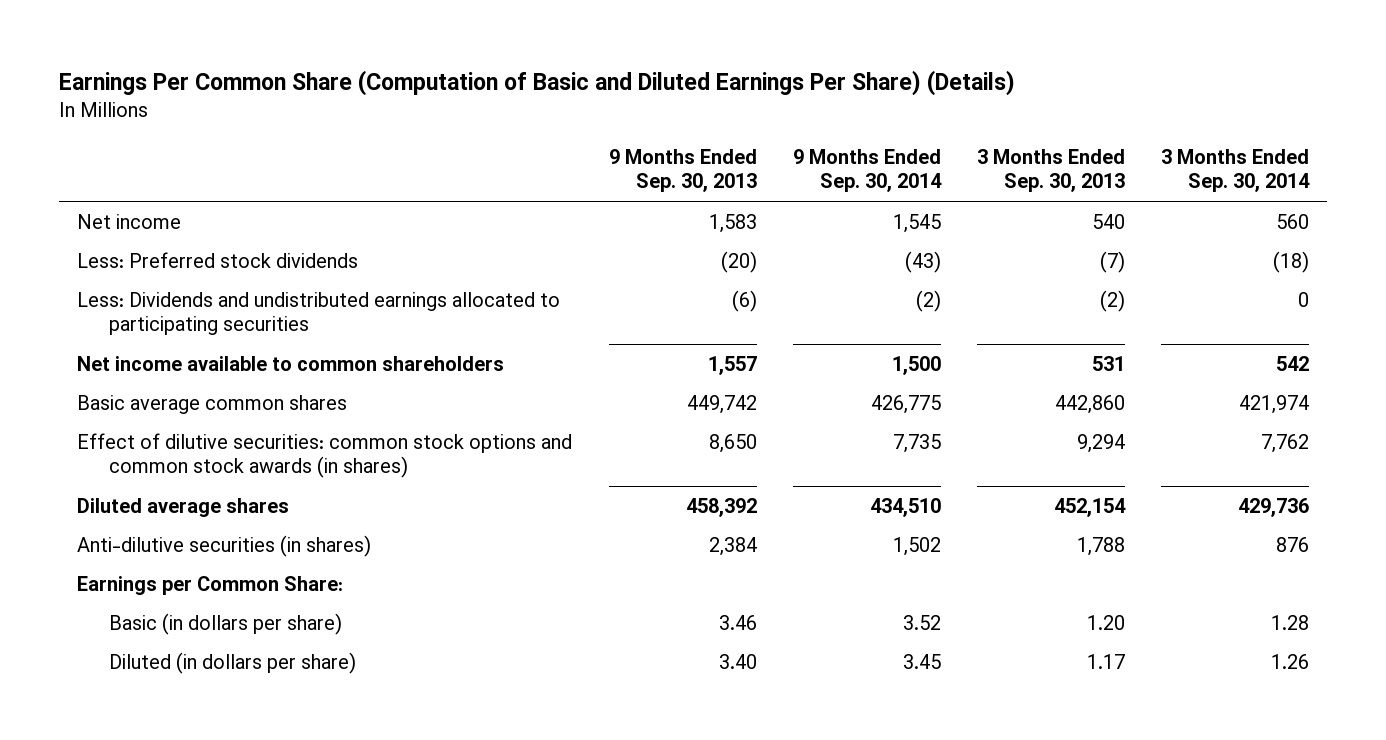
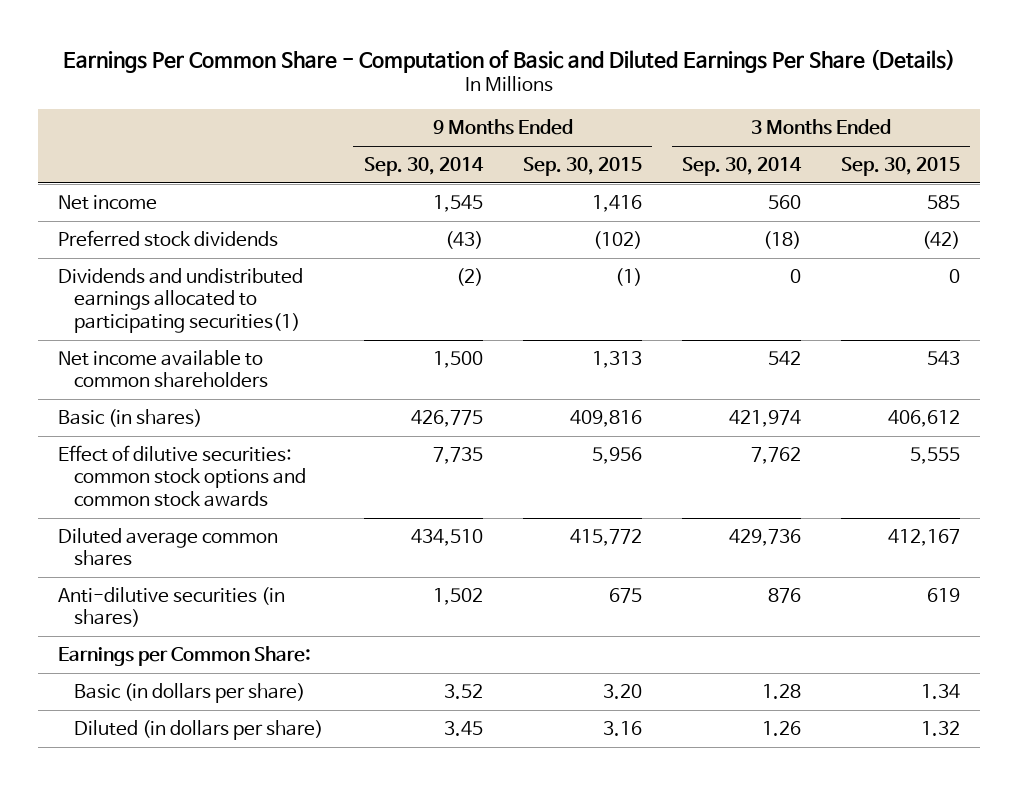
- Earnings Per Common Share (Computation of Basic and Diluted Earnings Per Share) (Details)
+ Earnings Per Common Share - Computation of Basic and Diluted Earnings Per Share (Details)
- | 9 Months Ended Sep. 30, 2013 | 9 Months Ended Sep. 30, 2014 | 3 Months Ended Sep. 30, 2013 | 3 Months Ended Sep. 30, 2014
+ | 9 Months Ended Sep. 30, 2014 | 9 Months Ended Sep. 30, 2015 | 3 Months Ended Sep. 30, 2014 | 3 Months Ended Sep. 30, 2015
- Less: Preferred stock dividends | (20) | (43) | (7) | (18)
- Less: Dividends and undistributed earnings allocated to participating securities | (6) | (2) | (2) | 0
+ Preferred stock dividends | (43) | (102) | (18) | (42)
+ Dividends and undistributed earnings allocated to participating securities(1) | (2) | (1) | 0 | 0
- Basic average common shares | 449,742 | 426,775 | 442,860 | 421,974
- Effect of dilutive securities: common stock options and common stock awards (in shares) | 8,650 | 7,735 | 9,294 | 7,762
- Diluted average shares | 458,392 | 434,510 | 452,154 | 429,736
+ Basic (in shares) | 426,775 | 409,816 | 421,974 | 406,612
+ Effect of dilutive securities: common stock options and common stock awards | 7,735 | 5,956 | 7,762 | 5,555
+ Diluted average common shares | 434,510 | 415,772 | 429,736 | 412,167

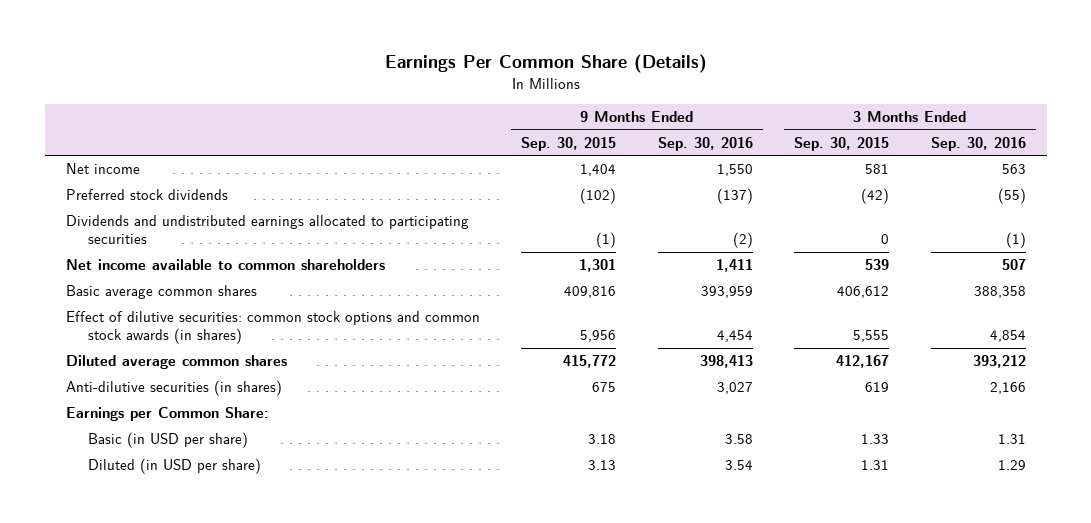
- Earnings Per Common Share - Computation of Basic and Diluted Earnings Per Share (Details)
+ Earnings Per Common Share (Details)
- | 9 Months Ended Sep. 30, 2014 | 9 Months Ended Sep. 30, 2015 | 3 Months Ended Sep. 30, 2014 | 3 Months Ended Sep. 30, 2015
+ | 9 Months Ended Sep. 30, 2015 | 9 Months Ended Sep. 30, 2016 | 3 Months Ended Sep. 30, 2015 | 3 Months Ended Sep. 30, 2016
- Net income | 1,545 | 1,416 | 560 | 585
+ Net income | 1,404 | 1,550 | 581 | 563
- Dividends and undistributed earnings allocated to participating securities(1) | (2) | (1) | 0 | 0
- Net income available to common shareholders | 1,500 | 1,313 | 542 | 543
- Basic (in shares) | 426,775 | 409,816 | 421,974 | 406,612
- Effect of dilutive securities: common stock options and common stock awards | 7,735 | 5,956 | 7,762 | 5,555
+ Dividends and undistributed earnings allocated to participating securities | (1) | (2) | 0 | (1)
+ Net income available to common shareholders | 1,301 | 1,411 | 539 | 507
+ Basic average common shares | 409,816 | 393,959 | 406,612 | 388,358
+ Effect of dilutive securities: common stock options and common stock awards (in shares) | 5,956 | 4,454 | 5,555 | 4,854
- Basic (in dollars per share) | 3.52 | 3.20 | 1.28 | 1.34
- Diluted (in dollars per share) | 3.45 | 3.16 | 1.26 | 1.32
+ Basic (in USD per share) | 3.18 | 3.58 | 1.33 | 1.31
+ Diluted (in USD per share) | 3.13 | 3.54 | 1.31 | 1.29

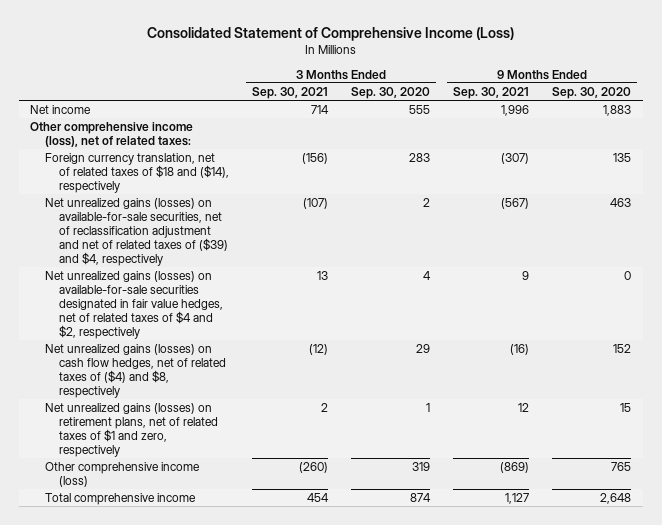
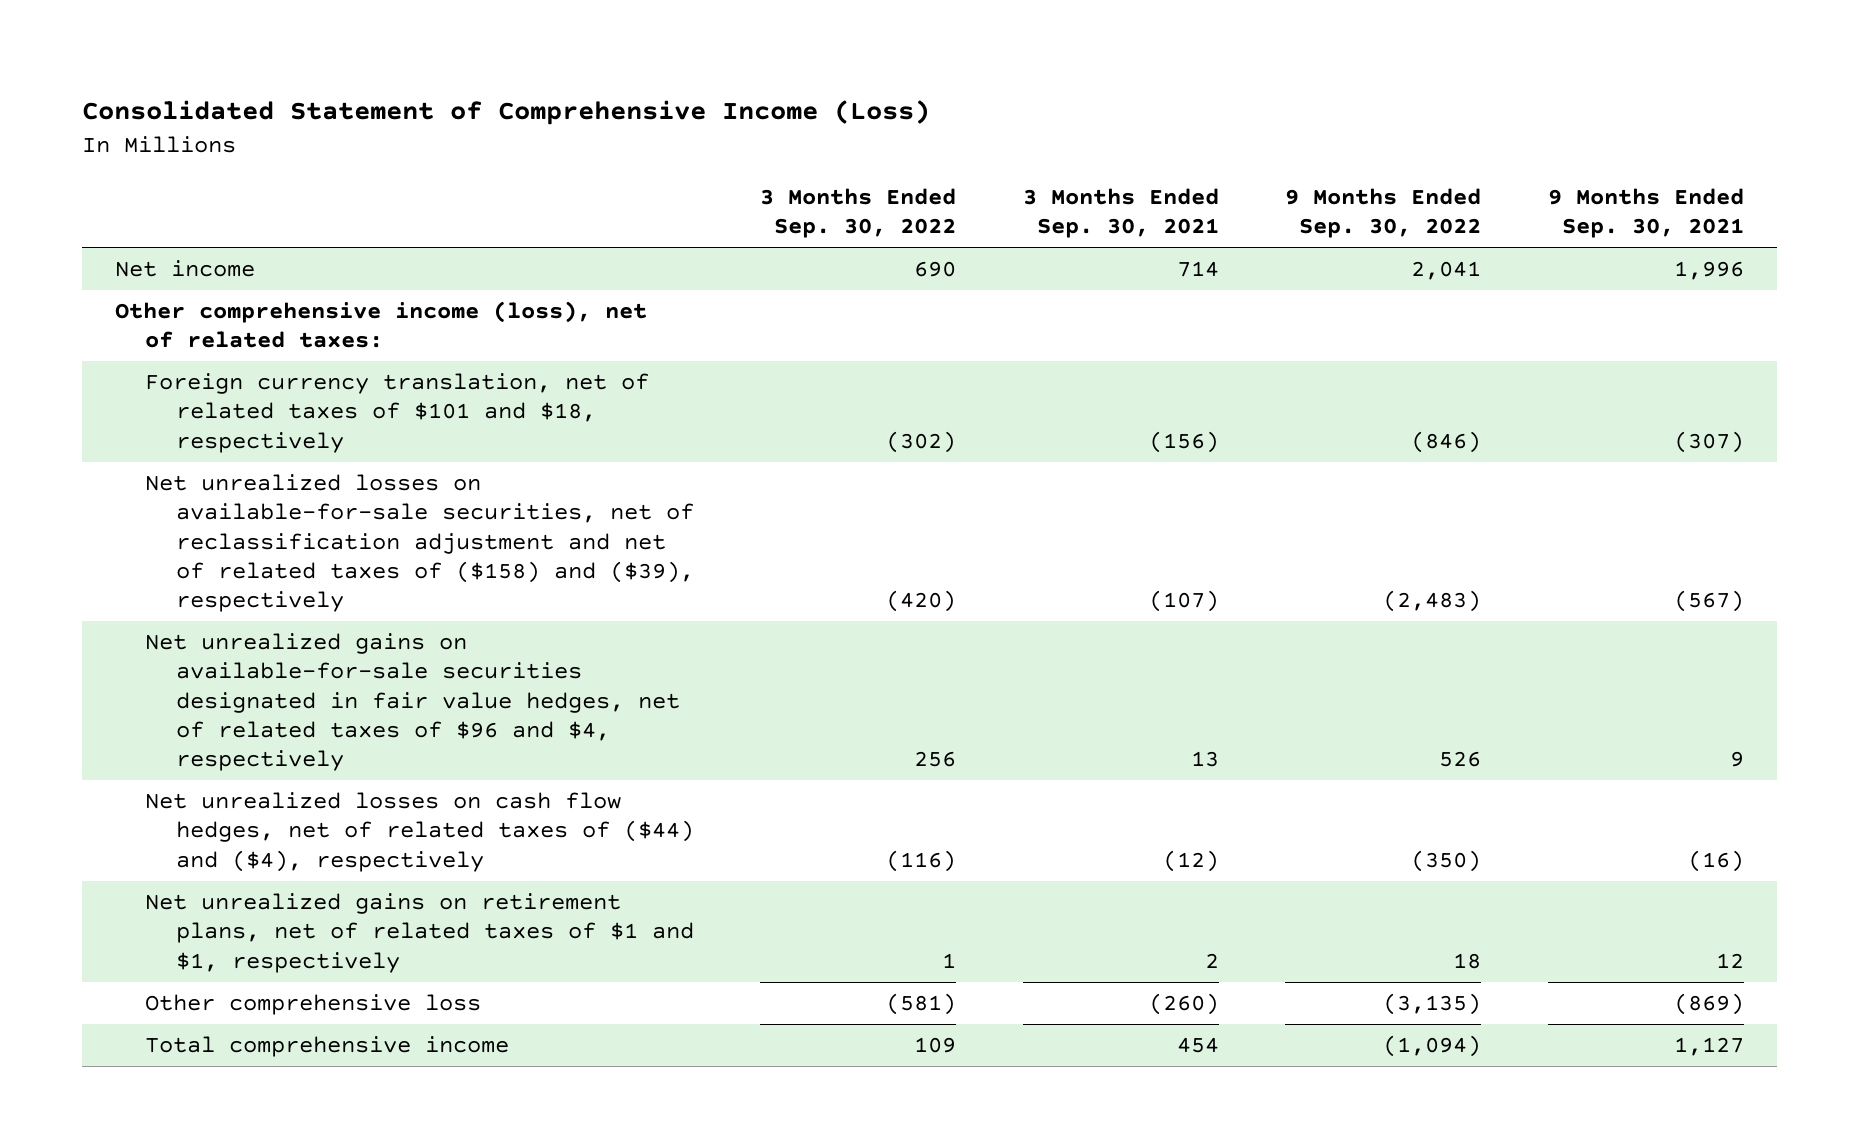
- | 3 Months Ended Sep. 30, 2021 | 3 Months Ended Sep. 30, 2020 | 9 Months Ended Sep. 30, 2021 | 9 Months Ended Sep. 30, 2020
+ | 3 Months Ended Sep. 30, 2022 | 3 Months Ended Sep. 30, 2021 | 9 Months Ended Sep. 30, 2022 | 9 Months Ended Sep. 30, 2021
- Foreign currency translation, net of related taxes of $18 and ($14), respectively | (156) | 283 | (307) | 135
- Net unrealized gains (losses) on available-for-sale securities, net of reclassification adjustment and net of related taxes of ($39) and $4, respectively | (107) | 2 | (567) | 463
- Net unrealized gains (losses) on available-for-sale securities designated in fair value hedges, net of related taxes of $4 and $2, respectively | 13 | 4 | 9 | 0
- Net unrealized gains (losses) on cash flow hedges, net of related taxes of ($4) and $8, respectively | (12) | 29 | (16) | 152
- Net unrealized gains (losses) on retirement plans, net of related taxes of $1 and zero, respectively | 2 | 1 | 12 | 15
- Other comprehensive income (loss) | (260) | 319 | (869) | 765
+ Foreign currency translation, net of related taxes of $101 and $18, respectively | (302) | (156) | (846) | (307)
+ Net unrealized losses on available-for-sale securities, net of reclassification adjustment and net of related taxes of ($158) and ($39), respectively | (420) | (107) | (2,483) | (567)
+ Net unrealized gains on available-for-sale securities designated in fair value hedges, net of related taxes of $96 and $4, respectively | 256 | 13 | 526 | 9
+ Net unrealized losses on cash flow hedges, net of related taxes of ($44) and ($4), respectively | (116) | (12) | (350) | (16)
+ Net unrealized gains on retirement plans, net of related taxes of $1 and $1, respectively | 1 | 2 | 18 | 12
+ Other comprehensive loss | (581) | (260) | (3,135) | (869)

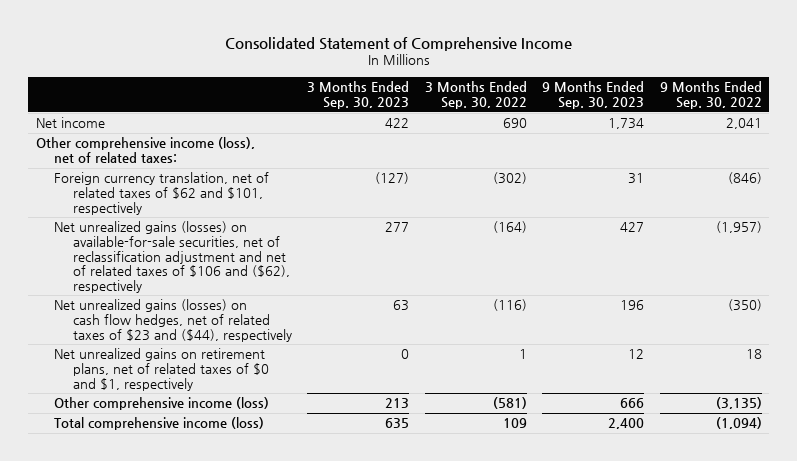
- Consolidated Statement of Comprehensive Income (Loss)
+ Consolidated Statement of Comprehensive Income
- | 3 Months Ended Sep. 30, 2022 | 3 Months Ended Sep. 30, 2021 | 9 Months Ended Sep. 30, 2022 | 9 Months Ended Sep. 30, 2021
+ | 3 Months Ended Sep. 30, 2023 | 3 Months Ended Sep. 30, 2022 | 9 Months Ended Sep. 30, 2023 | 9 Months Ended Sep. 30, 2022
- Foreign currency translation, net of related taxes of $101 and $18, respectively | (302) | (156) | (846) | (307)
- Net unrealized losses on available-for-sale securities, net of reclassification adjustment and net of related taxes of ($158) and ($39), respectively | (420) | (107) | (2,483) | (567)
- Net unrealized gains on available-for-sale securities designated in fair value hedges, net of related taxes of $96 and $4, respectively | 256 | 13 | 526 | 9
- Net unrealized losses on cash flow hedges, net of related taxes of ($44) and ($4), respectively | (116) | (12) | (350) | (16)
- Net unrealized gains on retirement plans, net of related taxes of $1 and $1, respectively | 1 | 2 | 18 | 12
- Other comprehensive loss | (581) | (260) | (3,135) | (869)
- Total comprehensive income | 109 | 454 | (1,094) | 1,127
+ Foreign currency translation, net of related taxes of $62 and $101, respectively | (127) | (302) | 31 | (846)
+ Net unrealized gains (losses) on available-for-sale securities, net of reclassification adjustment and net of related taxes of $106 and ($62), respectively | 277 | (164) | 427 | (1,957)
+ Net unrealized gains (losses) on cash flow hedges, net of related taxes of $23 and ($44), respectively | 63 | (116) | 196 | (350)
+ Net unrealized gains on retirement plans, net of related taxes of $0 and $1, respectively | 0 | 1 | 12 | 18
+ Other comprehensive income (loss) | 213 | (581) | 666 | (3,135)
+ Total comprehensive income (loss) | 635 | 109 | 2,400 | (1,094)

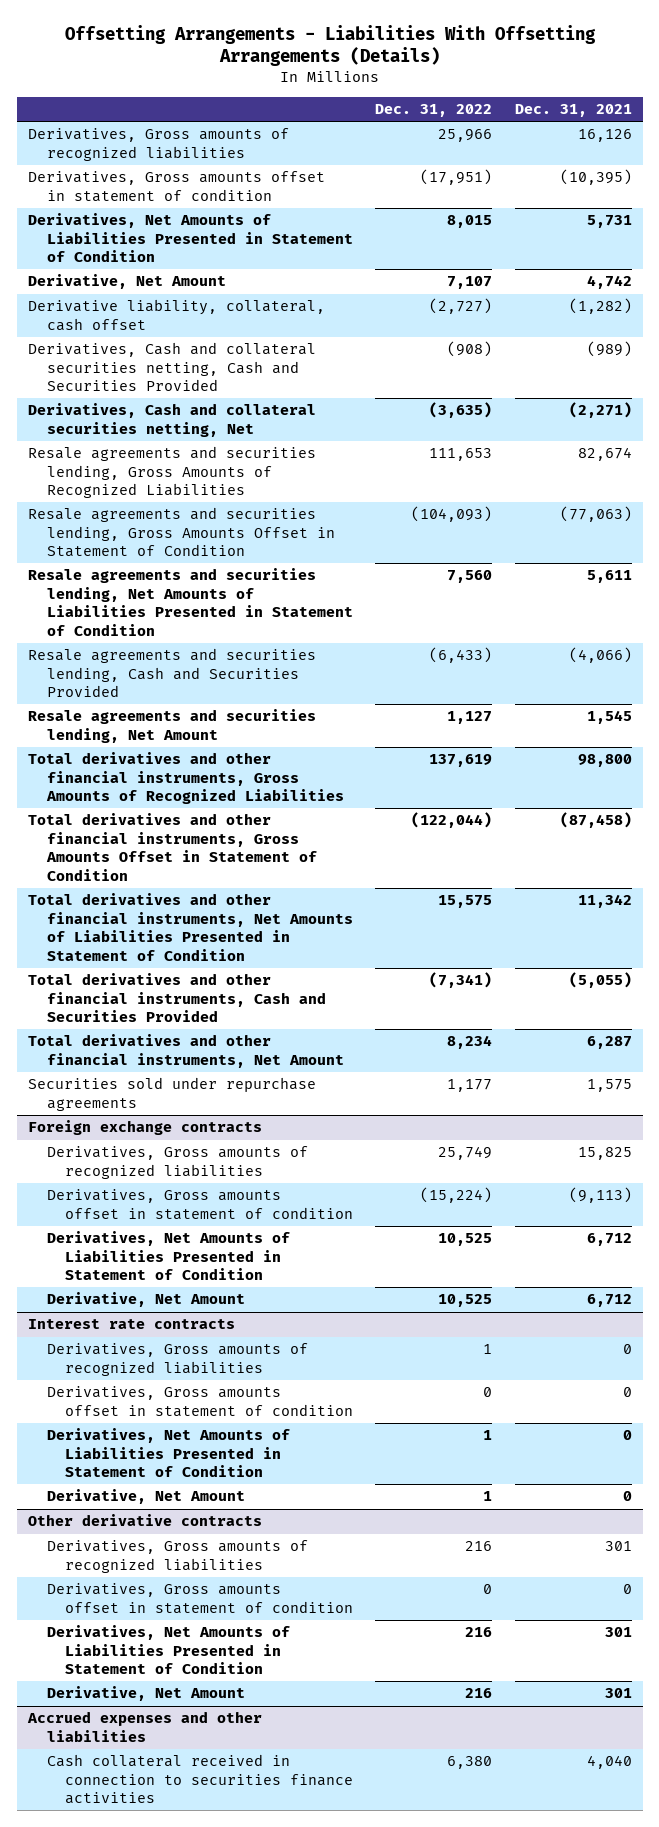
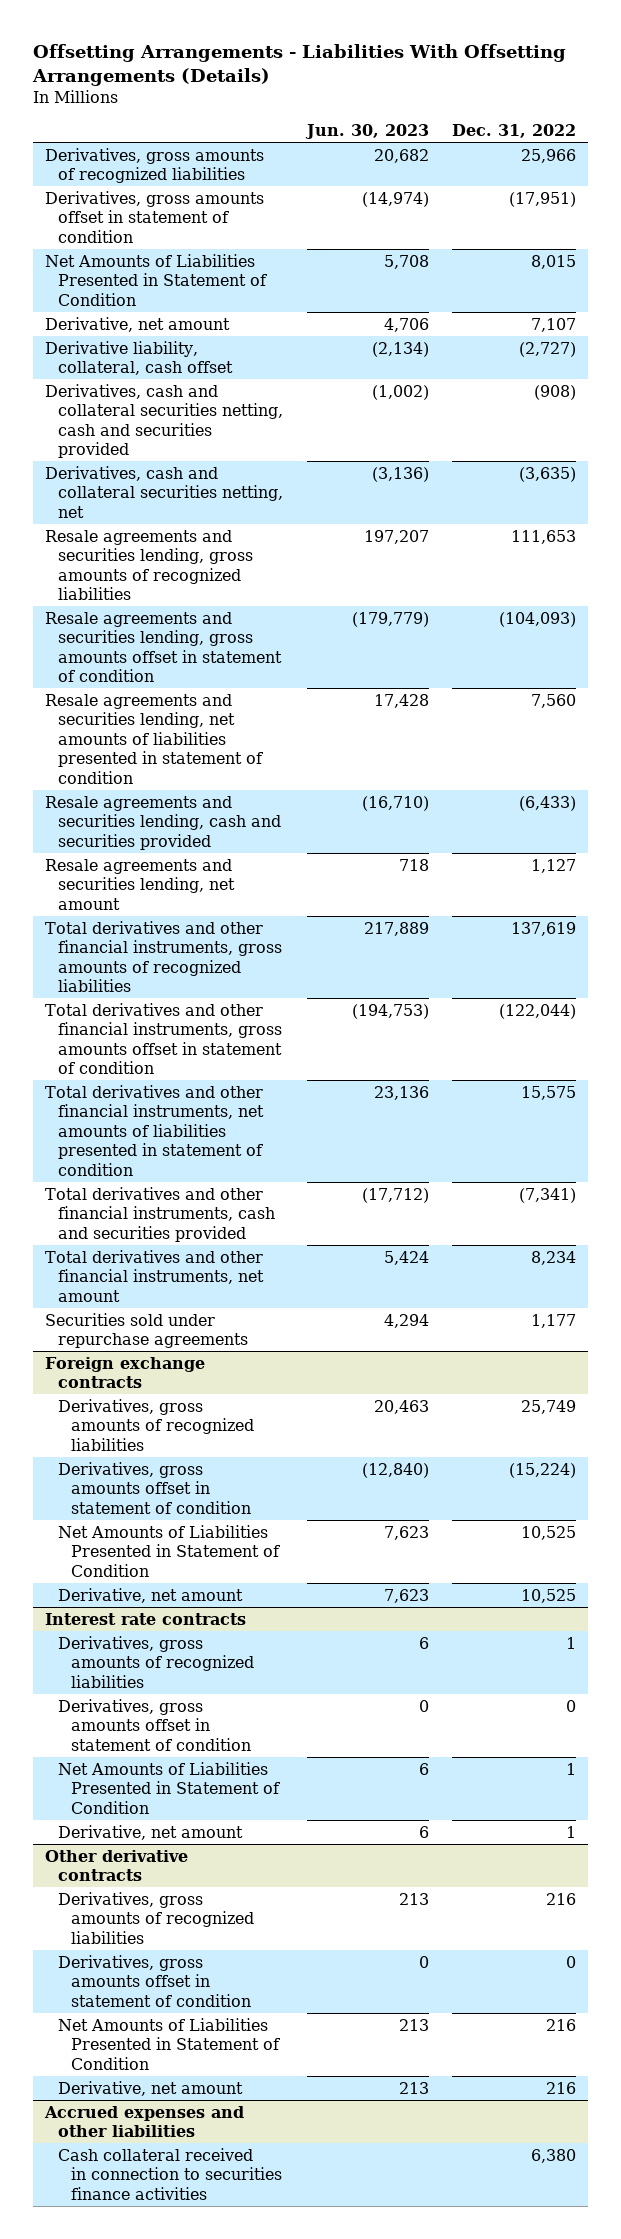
- | Dec. 31, 2022 | Dec. 31, 2021
+ | Jun. 30, 2023 | Dec. 31, 2022
- Derivatives, Gross amounts of recognized liabilities | 25,966 | 16,126
- Derivatives, Gross amounts offset in statement of condition | (17,951) | (10,395)
- Derivatives, Net Amounts of Liabilities Presented in Statement of Condition | 8,015 | 5,731
- Derivative, Net Amount | 7,107 | 4,742
+ Derivatives, gross amounts of recognized liabilities | 20,682 | 25,966
+ Derivatives, gross amounts offset in statement of condition | (14,974) | (17,951)
+ Net Amounts of Liabilities Presented in Statement of Condition | 5,708 | 8,015
+ Derivative, net amount | 4,706 | 7,107
- Derivatives, Cash and collateral securities netting, Cash and Securities Provided | (908) | (989)
- Derivatives, Cash and collateral securities netting, Net | (3,635) | (2,271)
- Resale agreements and securities lending, Gross Amounts of Recognized Liabilities | 111,653 | 82,674
- Resale agreements and securities lending, Gross Amounts Offset in Statement of Condition | (104,093) | (77,063)
- Resale agreements and securities lending, Net Amounts of Liabilities Presented in Statement of Condition | 7,560 | 5,611
- Resale agreements and securities lending, Cash and Securities Provided | (6,433) | (4,066)
- Resale agreements and securities lending, Net Amount | 1,127 | 1,545
- Total derivatives and other financial instruments, Gross Amounts of Recognized Liabilities | 137,619 | 98,800
- Total derivatives and other financial instruments, Gross Amounts Offset in Statement of Condition | (122,044) | (87,458)
- Total derivatives and other financial instruments, Net Amounts of Liabilities Presented in Statement of Condition | 15,575 | 11,342
- Total derivatives and other financial instruments, Cash and Securities Provided | (7,341) | (5,055)
- Total derivatives and other financial instruments, Net Amount | 8,234 | 6,287
+ Derivatives, cash and collateral securities netting, cash and securities provided | (1,002) | (908)
+ Derivatives, cash and collateral securities netting, net | (3,136) | (3,635)
+ Resale agreements and securities lending, gross amounts of recognized liabilities | 197,207 | 111,653
+ Resale agreements and securities lending, gross amounts offset in statement of condition | (179,779) | (104,093)
+ Resale agreements and securities lending, net amounts of liabilities presented in statement of condition | 17,428 | 7,560
+ Resale agreements and securities lending, cash and securities provided | (16,710) | (6,433)
+ Resale agreements and securities lending, net amount | 718 | 1,127
+ Total derivatives and other financial instruments, gross amounts of recognized liabilities | 217,889 | 137,619
+ Total derivatives and other financial instruments, gross amounts offset in statement of condition | (194,753) | (122,044)
+ Total derivatives and other financial instruments, net amounts of liabilities presented in statement of condition | 23,136 | 15,575
+ Total derivatives and other financial instruments, cash and securities provided | (17,712) | (7,341)
+ Total derivatives and other financial instruments, net amount | 5,424 | 8,234
@ Foreign exchange contracts
- Derivatives, Gross amounts of recognized liabilities | 25,749 | 15,825
- Derivatives, Gross amounts offset in statement of condition | (15,224) | (9,113)
- Derivatives, Net Amounts of Liabilities Presented in Statement of Condition | 10,525 | 6,712
- Derivative, Net Amount | 10,525 | 6,712
+ Derivatives, gross amounts of recognized liabilities | 20,463 | 25,749
+ Derivatives, gross amounts offset in statement of condition | (12,840) | (15,224)
+ Net Amounts of Liabilities Presented in Statement of Condition | 7,623 | 10,525
+ Derivative, net amount | 7,623 | 10,525
@ Interest rate contracts
- Derivatives, Gross amounts of recognized liabilities | 1 | 0
- Derivatives, Gross amounts offset in statement of condition | 0 | 0
- Derivatives, Net Amounts of Liabilities Presented in Statement of Condition | 1 | 0
- Derivative, Net Amount | 1 | 0
+ Derivatives, gross amounts of recognized liabilities | 6 | 1
+ Derivatives, gross amounts offset in statement of condition | 0 | 0
+ Net Amounts of Liabilities Presented in Statement of Condition | 6 | 1
+ Derivative, net amount | 6 | 1
@ Other derivative contracts
- Derivatives, Gross amounts of recognized liabilities | 216 | 301
- Derivatives, Gross amounts offset in statement of condition | 0 | 0
- Derivatives, Net Amounts of Liabilities Presented in Statement of Condition | 216 | 301
- Derivative, Net Amount | 216 | 301
+ Derivatives, gross amounts of recognized liabilities | 213 | 216
+ Derivatives, gross amounts offset in statement of condition | 0 | 0
+ Net Amounts of Liabilities Presented in Statement of Condition | 213 | 216
+ Derivative, net amount | 213 | 216

